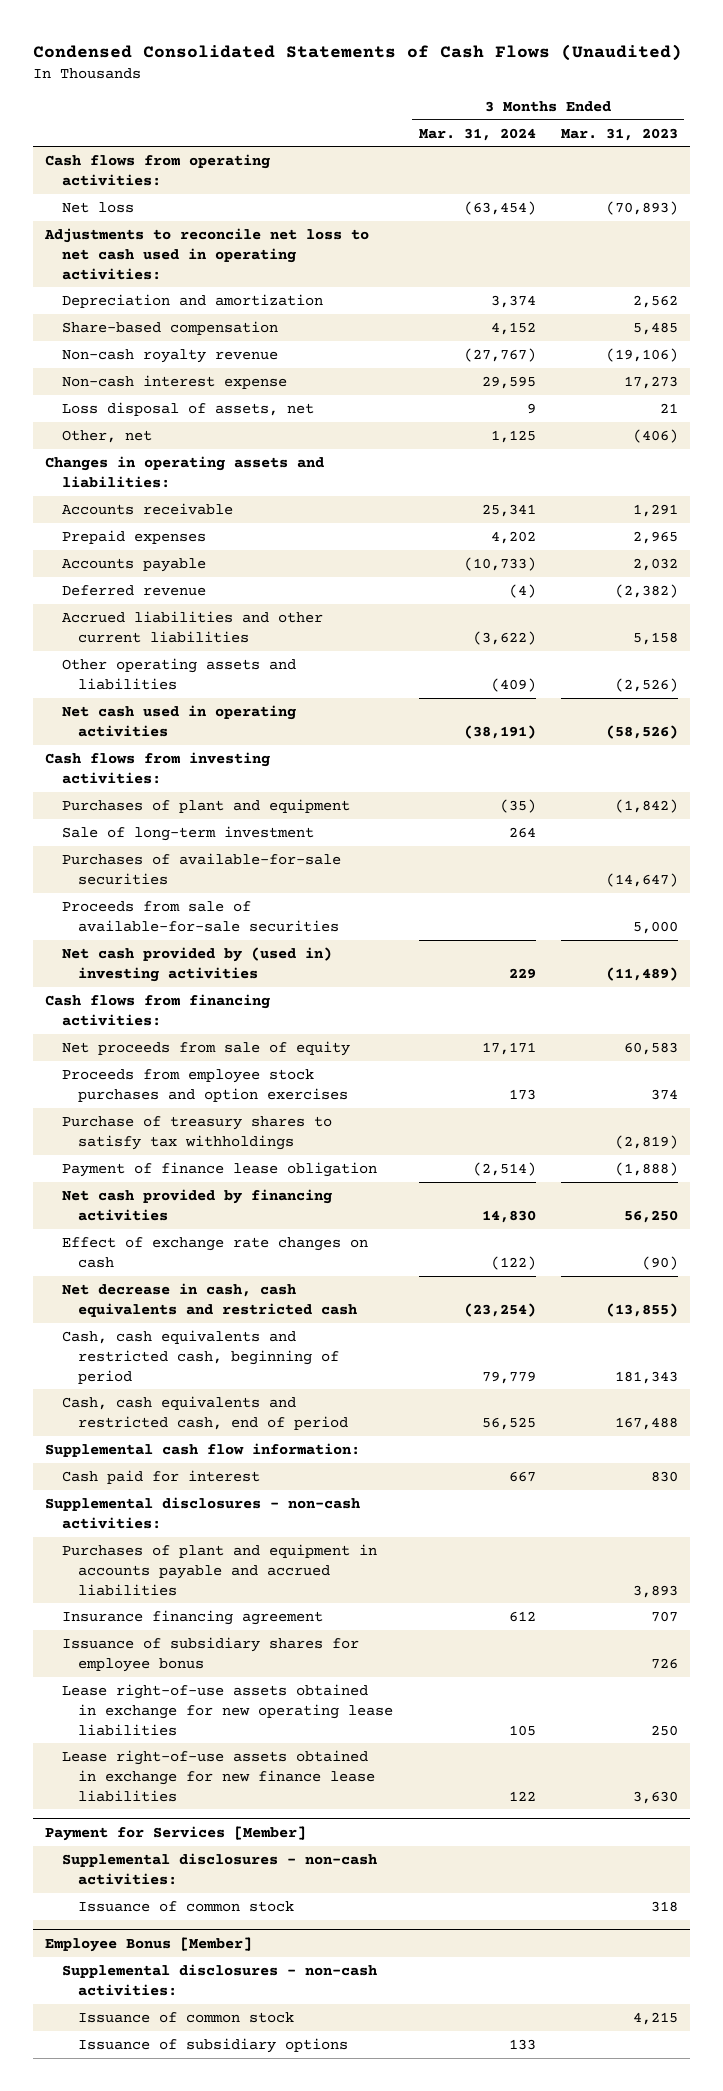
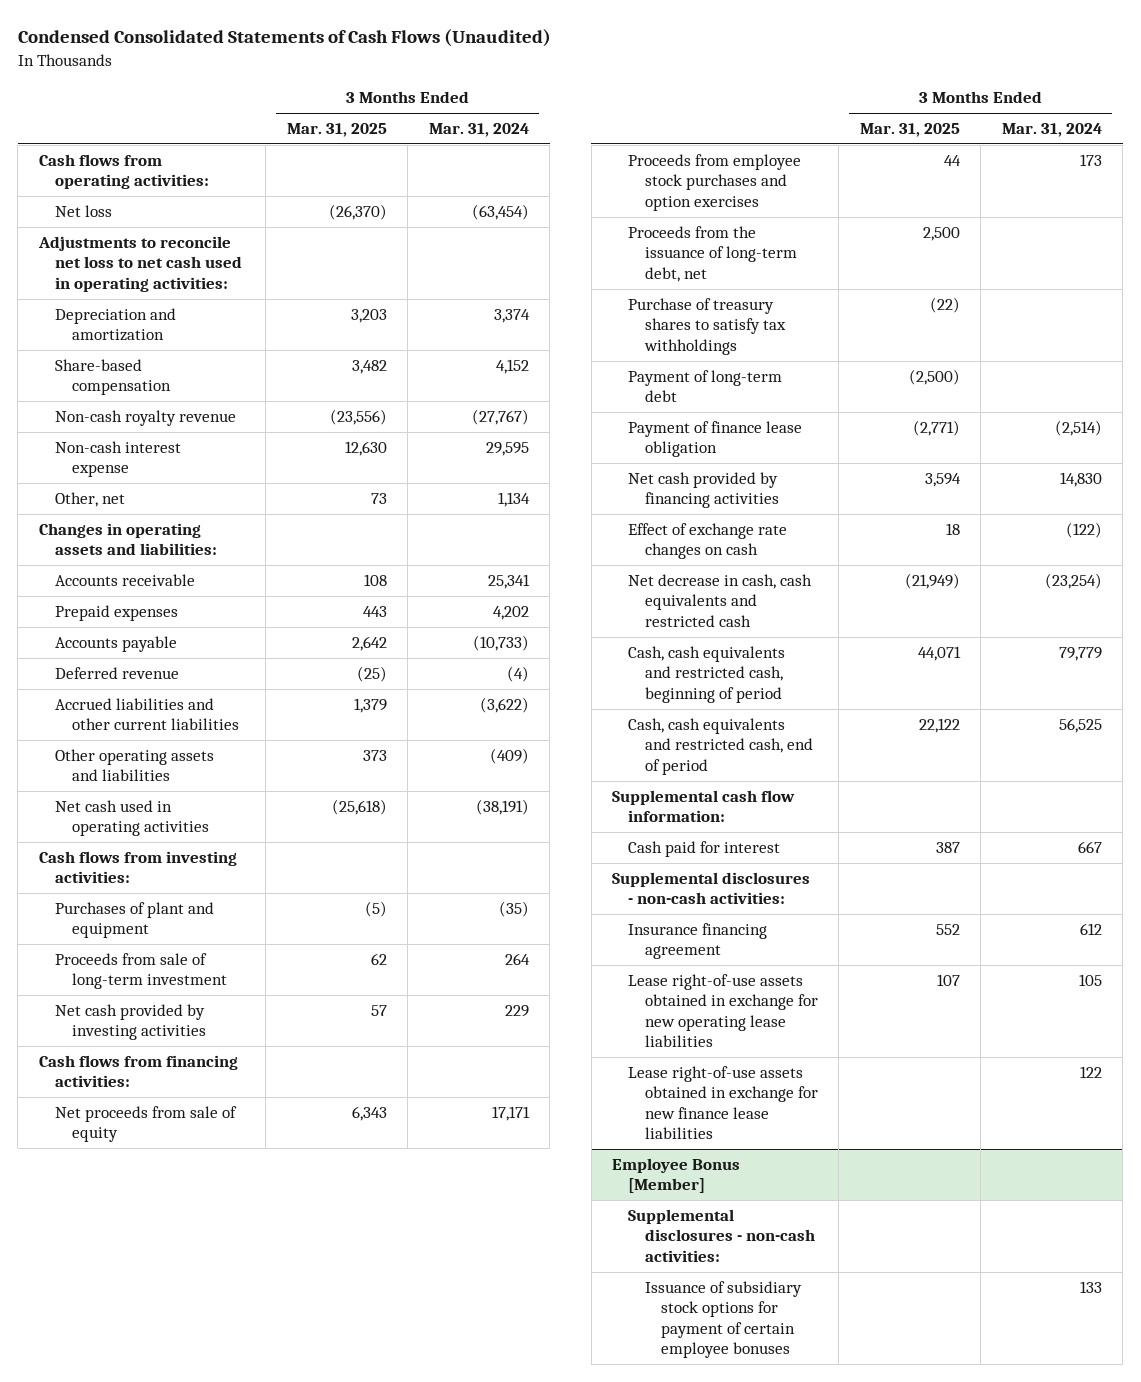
- | 3 Months Ended Mar. 31, 2024 | 3 Months Ended Mar. 31, 2023
+ | 3 Months Ended Mar. 31, 2025 | 3 Months Ended Mar. 31, 2024
- Loss disposal of assets, net | 9 | 21
- Other, net | 1,125 | (406)
+ Other, net | 73 | 1,134
- Sale of long-term investment | 264 |
- Purchases of available-for-sale securities | | (14,647)
- Proceeds from sale of available-for-sale securities | | 5,000
- Net cash provided by (used in) investing activities | 229 | (11,489)
+ Proceeds from sale of long-term investment | 62 | 264
+ Net cash provided by investing activities | 57 | 229
+ Proceeds from the issuance of long-term debt, net | 2,500 |
+ Payment of long-term debt | (2,500) |
- Purchases of plant and equipment in accounts payable and accrued liabilities | | 3,893
- Issuance of subsidiary shares for employee bonus | | 726
- Payment for Services [Member]
- Supplemental disclosures - non-cash activities:
- Issuance of common stock | | 318
@ Employee Bonus [Member]
- Issuance of common stock | | 4,215
- Issuance of subsidiary options | 133 |
+ Issuance of subsidiary stock options for payment of certain employee bonuses | | 133

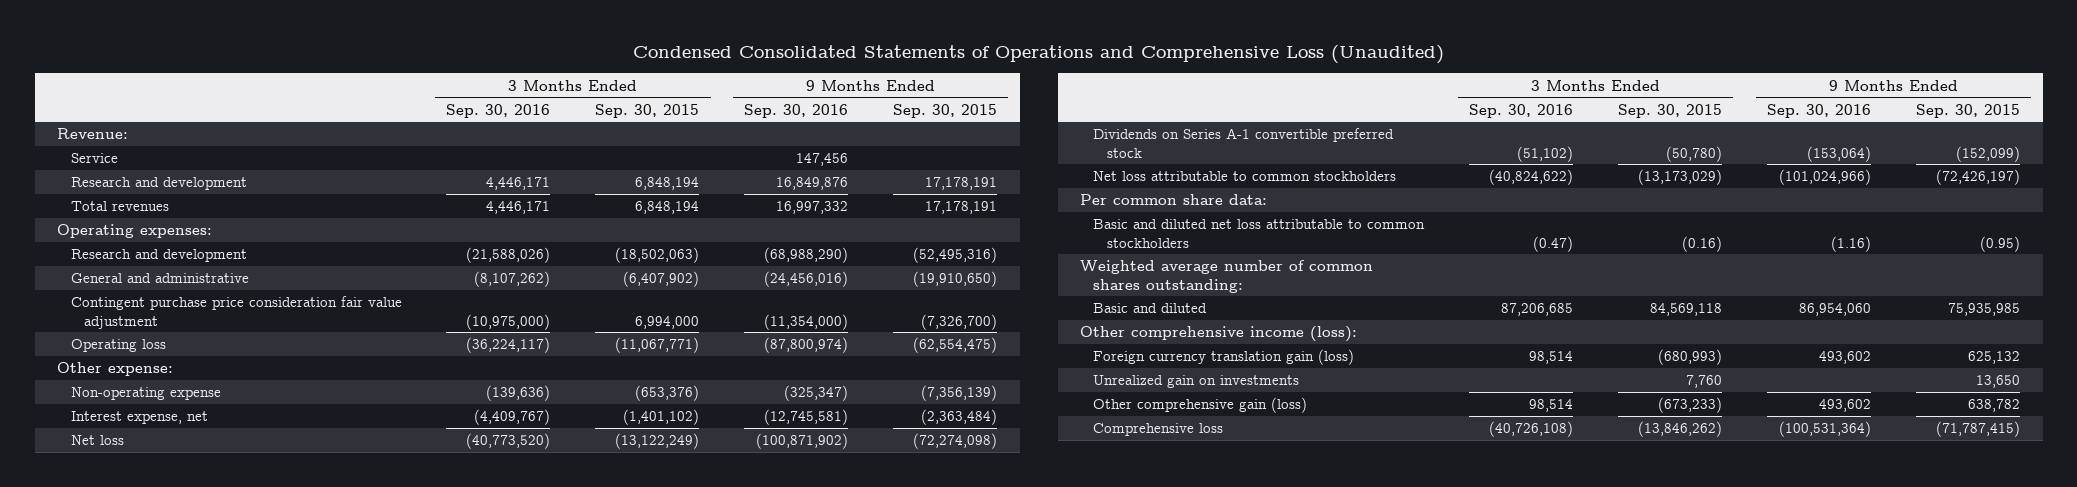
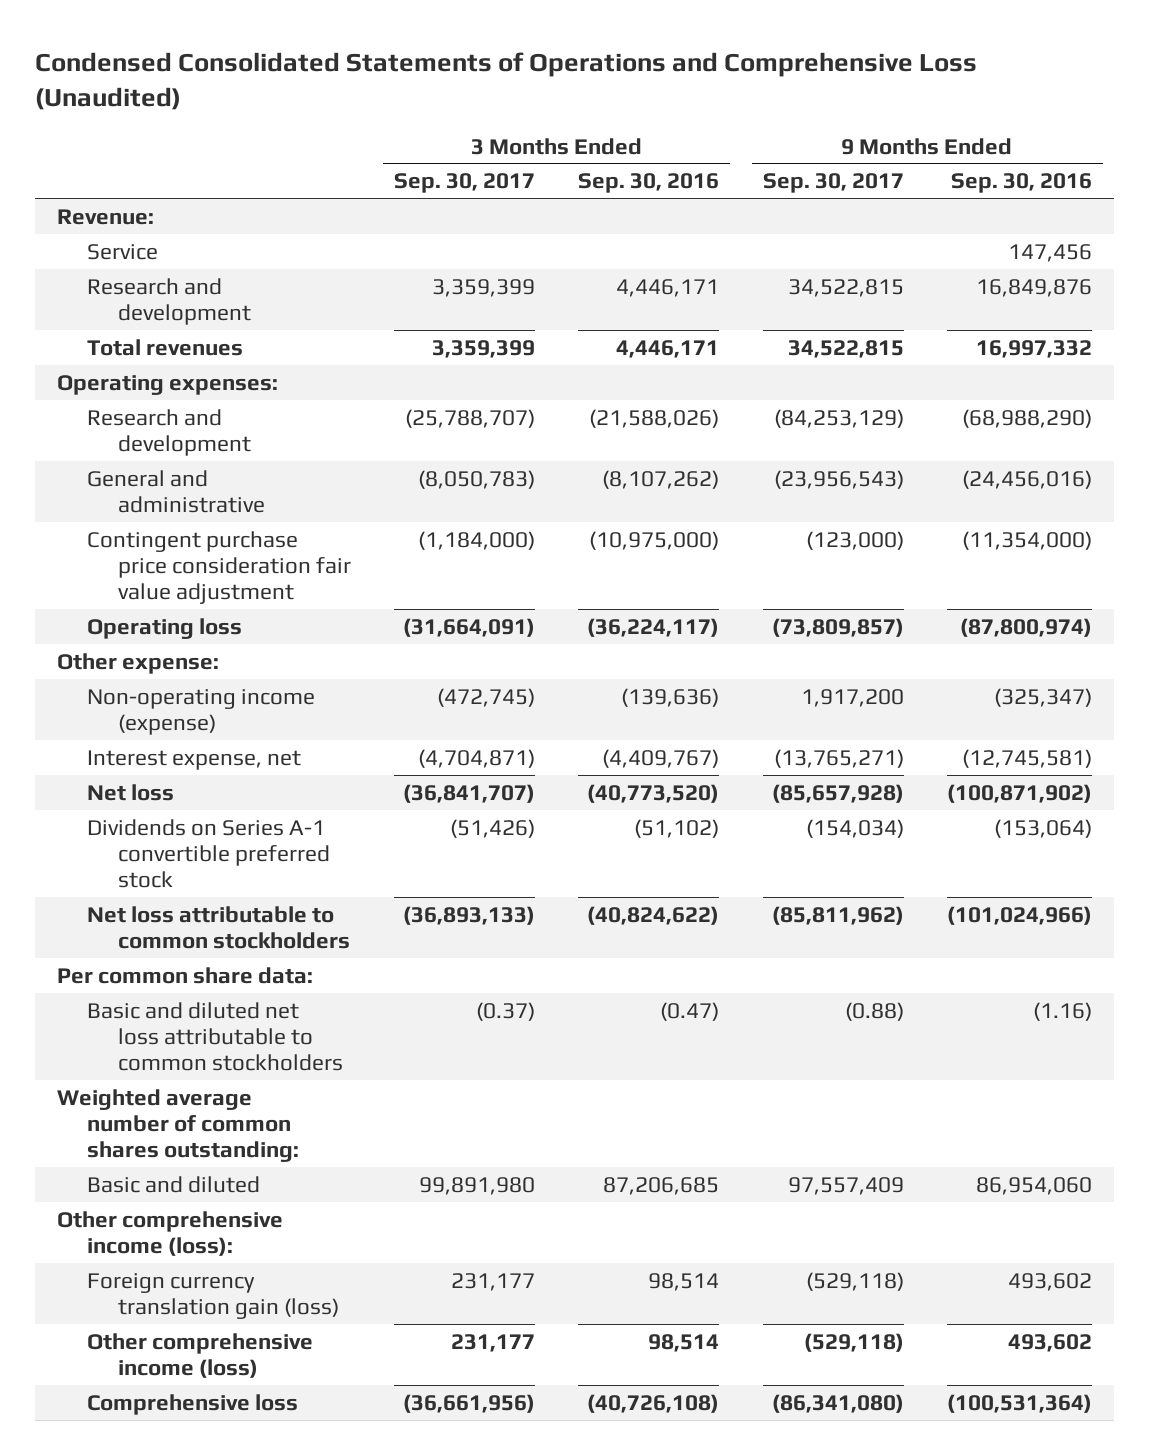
- | 3 Months Ended Sep. 30, 2016 | 3 Months Ended Sep. 30, 2015 | 9 Months Ended Sep. 30, 2016 | 9 Months Ended Sep. 30, 2015
+ | 3 Months Ended Sep. 30, 2017 | 3 Months Ended Sep. 30, 2016 | 9 Months Ended Sep. 30, 2017 | 9 Months Ended Sep. 30, 2016
- Non-operating expense | (139,636) | (653,376) | (325,347) | (7,356,139)
+ Non-operating income (expense) | (472,745) | (139,636) | 1,917,200 | (325,347)
- Unrealized gain on investments | | 7,760 | | 13,650
- Other comprehensive gain (loss) | 98,514 | (673,233) | 493,602 | 638,782
+ Other comprehensive income (loss) | 231,177 | 98,514 | (529,118) | 493,602

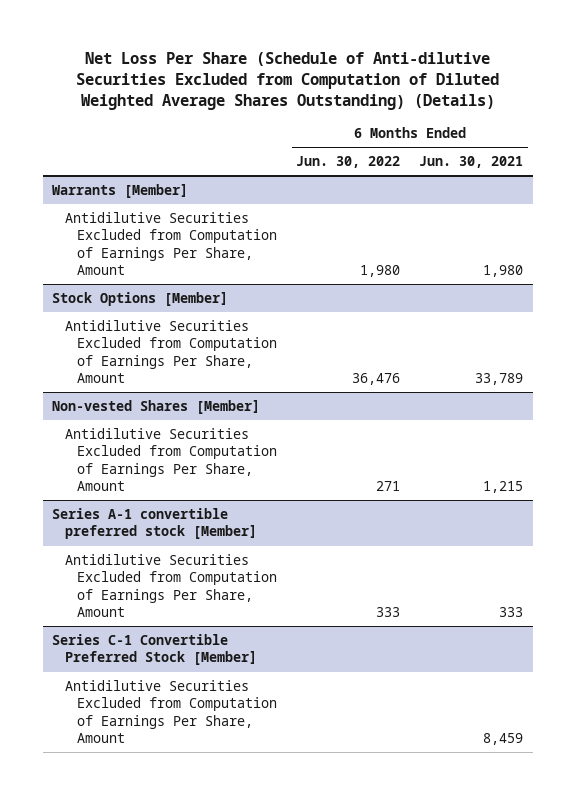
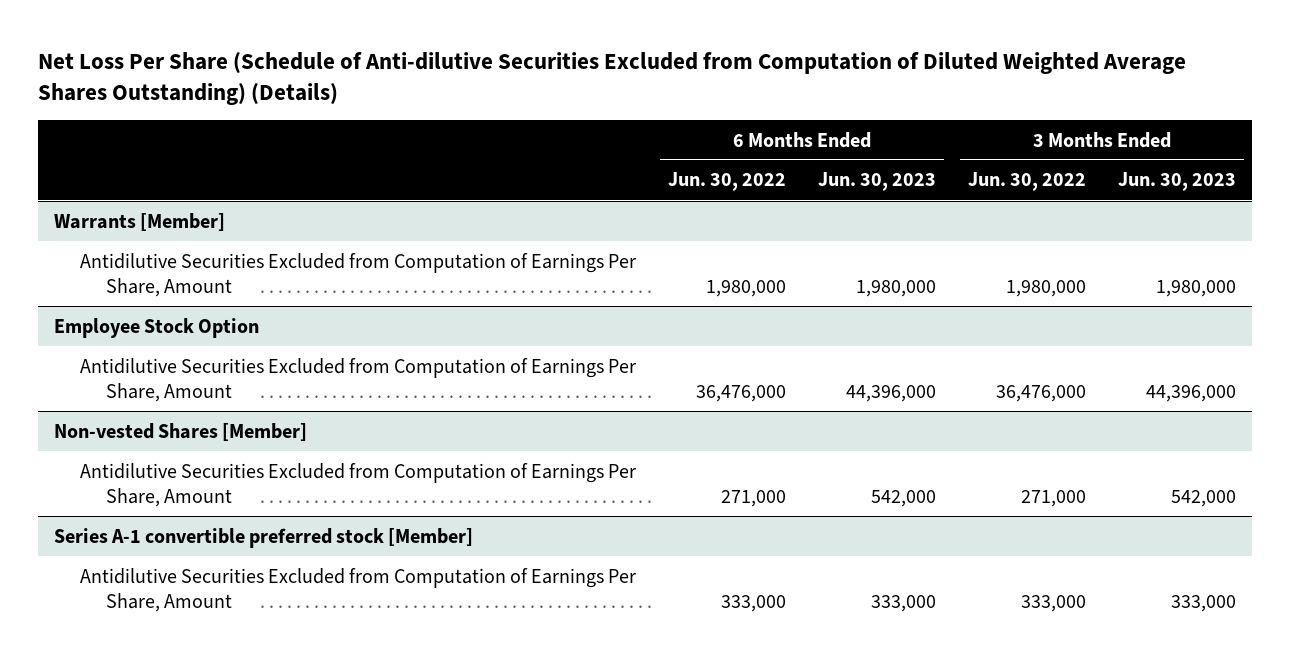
- | 6 Months Ended Jun. 30, 2022 | 6 Months Ended Jun. 30, 2021
+ | 6 Months Ended Jun. 30, 2022 | 6 Months Ended Jun. 30, 2023 | 3 Months Ended Jun. 30, 2022 | 3 Months Ended Jun. 30, 2023
@ Warrants [Member]
- Antidilutive Securities Excluded from Computation of Earnings Per Share, Amount | 1,980 | 1,980
- Stock Options [Member]
- Antidilutive Securities Excluded from Computation of Earnings Per Share, Amount | 36,476 | 33,789
@ Warrants [Member]
+ Antidilutive Securities Excluded from Computation of Earnings Per Share, Amount | 1,980,000 | 1,980,000 | 1,980,000 | 1,980,000
+ Employee Stock Option
+ Antidilutive Securities Excluded from Computation of Earnings Per Share, Amount | 36,476,000 | 44,396,000 | 36,476,000 | 44,396,000
@ Non-vested Shares [Member]
- Antidilutive Securities Excluded from Computation of Earnings Per Share, Amount | 271 | 1,215
+ Antidilutive Securities Excluded from Computation of Earnings Per Share, Amount | 271,000 | 542,000 | 271,000 | 542,000
@ Series A-1 convertible preferred stock [Member]
- Antidilutive Securities Excluded from Computation of Earnings Per Share, Amount | 333 | 333
- Series C-1 Convertible Preferred Stock [Member]
- Antidilutive Securities Excluded from Computation of Earnings Per Share, Amount | | 8,459
@ Series A-1 convertible preferred stock [Member]
+ Antidilutive Securities Excluded from Computation of Earnings Per Share, Amount | 333,000 | 333,000 | 333,000 | 333,000

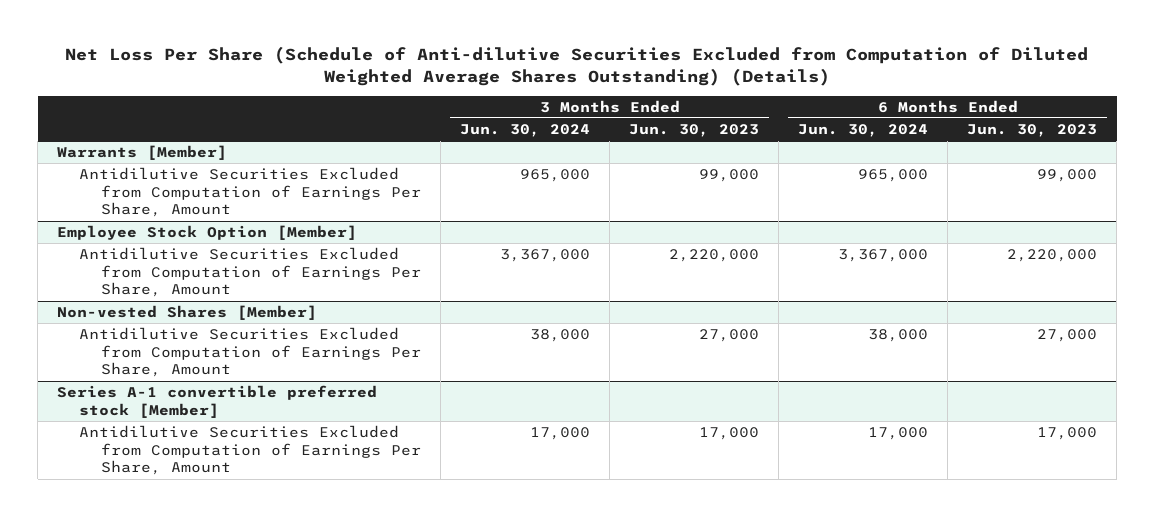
- | 6 Months Ended Jun. 30, 2022 | 6 Months Ended Jun. 30, 2023 | 3 Months Ended Jun. 30, 2022 | 3 Months Ended Jun. 30, 2023
+ | 3 Months Ended Jun. 30, 2024 | 3 Months Ended Jun. 30, 2023 | 6 Months Ended Jun. 30, 2024 | 6 Months Ended Jun. 30, 2023
@ Warrants [Member]
- Antidilutive Securities Excluded from Computation of Earnings Per Share, Amount | 1,980,000 | 1,980,000 | 1,980,000 | 1,980,000
- Employee Stock Option
- Antidilutive Securities Excluded from Computation of Earnings Per Share, Amount | 36,476,000 | 44,396,000 | 36,476,000 | 44,396,000
@ Warrants [Member]
+ Antidilutive Securities Excluded from Computation of Earnings Per Share, Amount | 965,000 | 99,000 | 965,000 | 99,000
+ Employee Stock Option [Member]
+ Antidilutive Securities Excluded from Computation of Earnings Per Share, Amount | 3,367,000 | 2,220,000 | 3,367,000 | 2,220,000
@ Non-vested Shares [Member]
- Antidilutive Securities Excluded from Computation of Earnings Per Share, Amount | 271,000 | 542,000 | 271,000 | 542,000
+ Antidilutive Securities Excluded from Computation of Earnings Per Share, Amount | 38,000 | 27,000 | 38,000 | 27,000
@ Series A-1 convertible preferred stock [Member]
- Antidilutive Securities Excluded from Computation of Earnings Per Share, Amount | 333,000 | 333,000 | 333,000 | 333,000
+ Antidilutive Securities Excluded from Computation of Earnings Per Share, Amount | 17,000 | 17,000 | 17,000 | 17,000

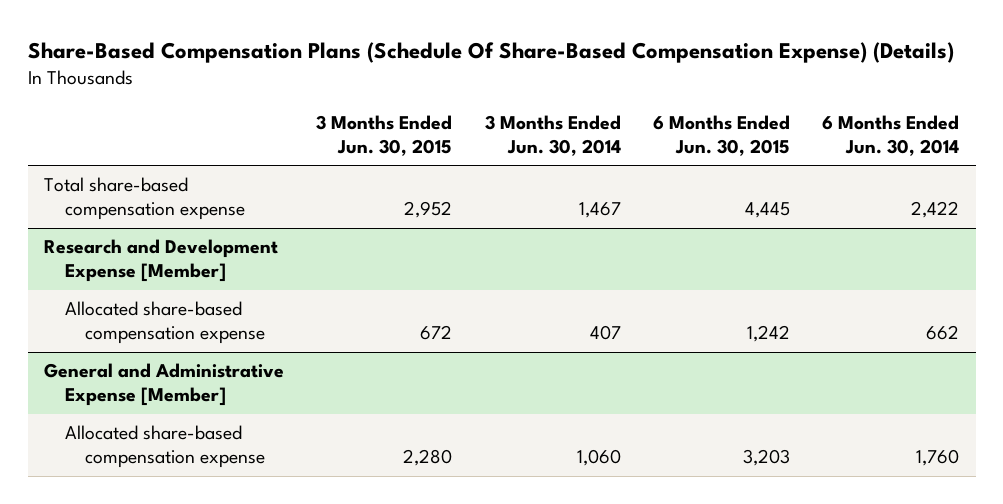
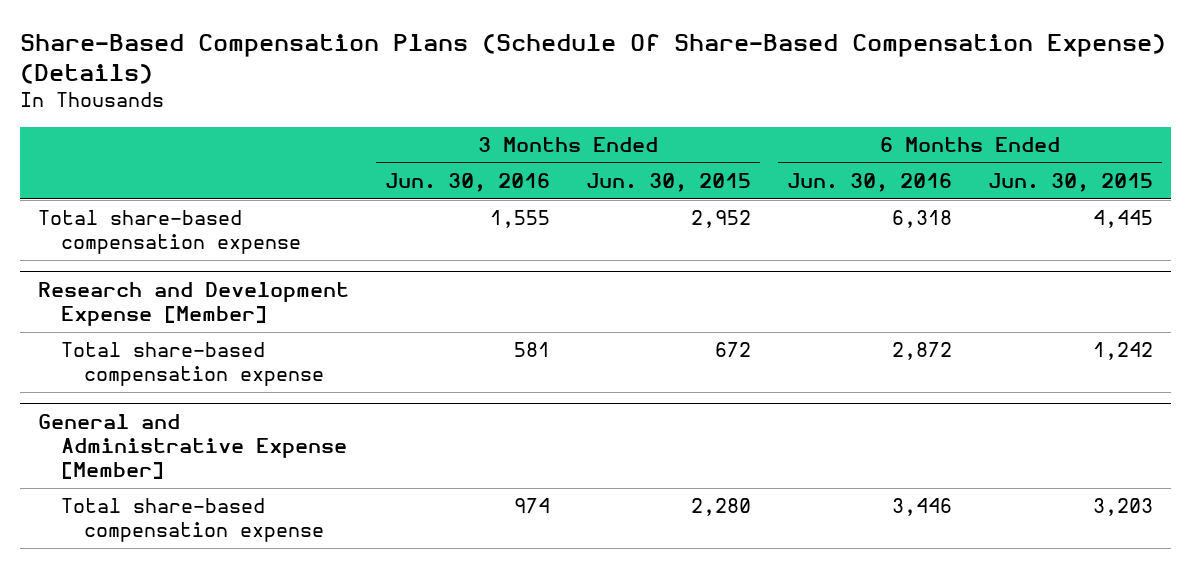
- | 3 Months Ended Jun. 30, 2015 | 3 Months Ended Jun. 30, 2014 | 6 Months Ended Jun. 30, 2015 | 6 Months Ended Jun. 30, 2014
+ | 3 Months Ended Jun. 30, 2016 | 3 Months Ended Jun. 30, 2015 | 6 Months Ended Jun. 30, 2016 | 6 Months Ended Jun. 30, 2015
@ Research and Development Expense [Member]
- Allocated share-based compensation expense | 672 | 407 | 1,242 | 662
+ Total share-based compensation expense | 581 | 672 | 2,872 | 1,242
@ General and Administrative Expense [Member]
- Allocated share-based compensation expense | 2,280 | 1,060 | 3,203 | 1,760
+ Total share-based compensation expense | 974 | 2,280 | 3,446 | 3,203

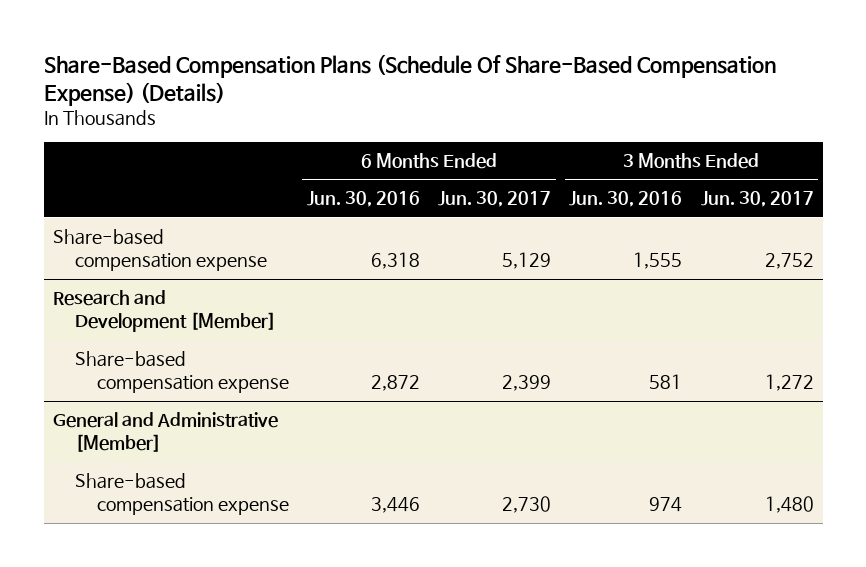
- | 3 Months Ended Jun. 30, 2016 | 3 Months Ended Jun. 30, 2015 | 6 Months Ended Jun. 30, 2016 | 6 Months Ended Jun. 30, 2015
+ | 6 Months Ended Jun. 30, 2016 | 6 Months Ended Jun. 30, 2017 | 3 Months Ended Jun. 30, 2016 | 3 Months Ended Jun. 30, 2017
- Total share-based compensation expense | 1,555 | 2,952 | 6,318 | 4,445
- Research and Development Expense [Member]
- Total share-based compensation expense | 581 | 672 | 2,872 | 1,242
- General and Administrative Expense [Member]
- Total share-based compensation expense | 974 | 2,280 | 3,446 | 3,203
+ Share-based compensation expense | 6,318 | 5,129 | 1,555 | 2,752
+ Research and Development [Member]
+ Share-based compensation expense | 2,872 | 2,399 | 581 | 1,272
+ General and Administrative [Member]
+ Share-based compensation expense | 3,446 | 2,730 | 974 | 1,480

